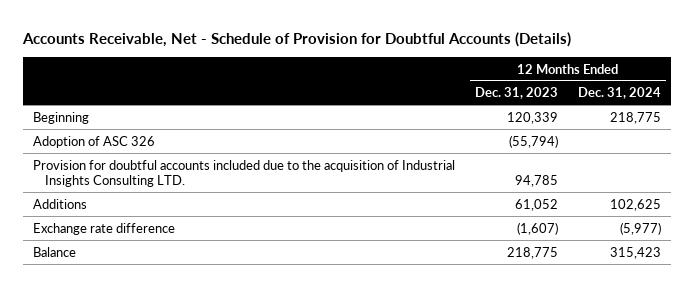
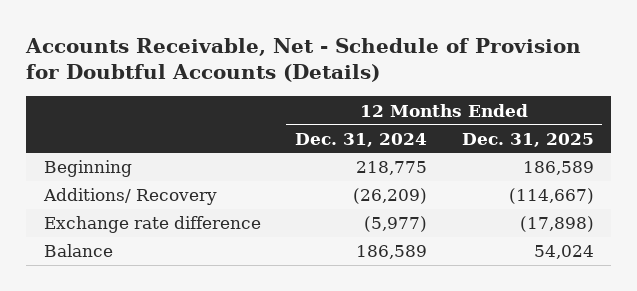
- | 12 Months Ended Dec. 31, 2023 | 12 Months Ended Dec. 31, 2024
+ | 12 Months Ended Dec. 31, 2024 | 12 Months Ended Dec. 31, 2025
- Adoption of ASC 326 | (55,794) |
- Provision for doubtful accounts included due to the acquisition of Industrial Insights Consulting LTD. | 94,785 |
- Additions | 61,052 | 102,625
+ Additions/ Recovery | (26,209) | (114,667)
- Balance | 218,775 | 315,423
+ Balance | 186,589 | 54,024

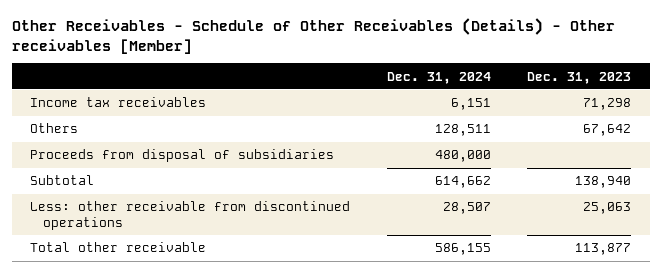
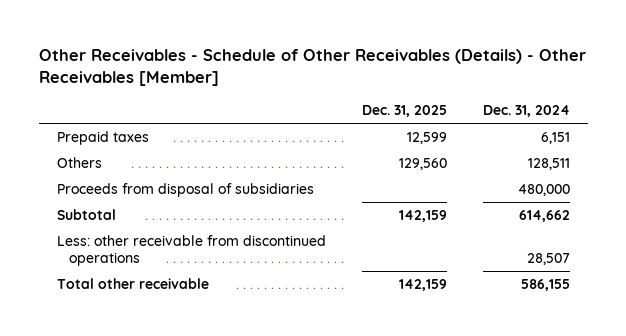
- Other Receivables - Schedule of Other Receivables (Details) - Other receivables [Member]
+ Other Receivables - Schedule of Other Receivables (Details) - Other Receivables [Member]
- | Dec. 31, 2024 | Dec. 31, 2023
+ | Dec. 31, 2025 | Dec. 31, 2024
- Income tax receivables | 6,151 | 71,298
+ Prepaid taxes | 12,599 | 6,151

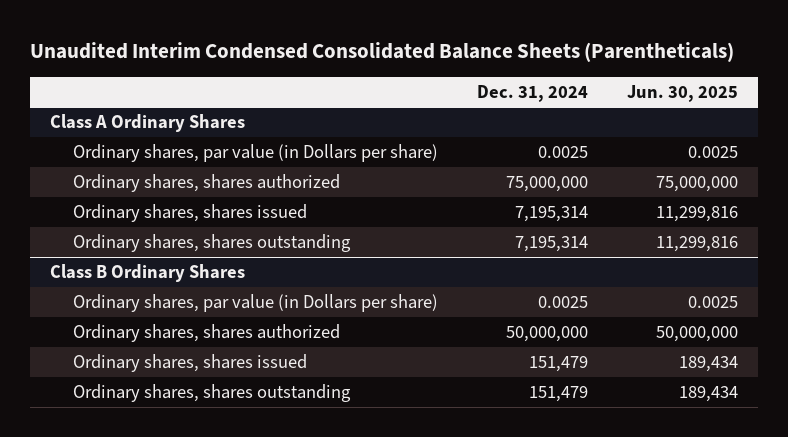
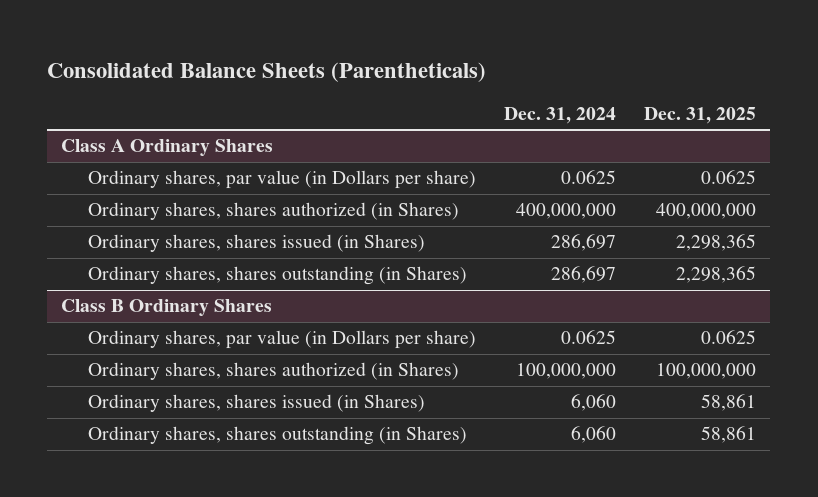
- Unaudited Interim Condensed Consolidated Balance Sheets (Parentheticals)
+ Consolidated Balance Sheets (Parentheticals)
- | Dec. 31, 2024 | Jun. 30, 2025
+ | Dec. 31, 2024 | Dec. 31, 2025
@ Class A Ordinary Shares
- Ordinary shares, par value (in Dollars per share) | 0.0025 | 0.0025
- Ordinary shares, shares authorized | 75,000,000 | 75,000,000
- Ordinary shares, shares issued | 7,195,314 | 11,299,816
- Ordinary shares, shares outstanding | 7,195,314 | 11,299,816
+ Ordinary shares, par value (in Dollars per share) | 0.0625 | 0.0625
+ Ordinary shares, shares authorized (in Shares) | 400,000,000 | 400,000,000
+ Ordinary shares, shares issued (in Shares) | 286,697 | 2,298,365
+ Ordinary shares, shares outstanding (in Shares) | 286,697 | 2,298,365
@ Class B Ordinary Shares
- Ordinary shares, par value (in Dollars per share) | 0.0025 | 0.0025
- Ordinary shares, shares authorized | 50,000,000 | 50,000,000
- Ordinary shares, shares issued | 151,479 | 189,434
- Ordinary shares, shares outstanding | 151,479 | 189,434
+ Ordinary shares, par value (in Dollars per share) | 0.0625 | 0.0625
+ Ordinary shares, shares authorized (in Shares) | 100,000,000 | 100,000,000
+ Ordinary shares, shares issued (in Shares) | 6,060 | 58,861
+ Ordinary shares, shares outstanding (in Shares) | 6,060 | 58,861

